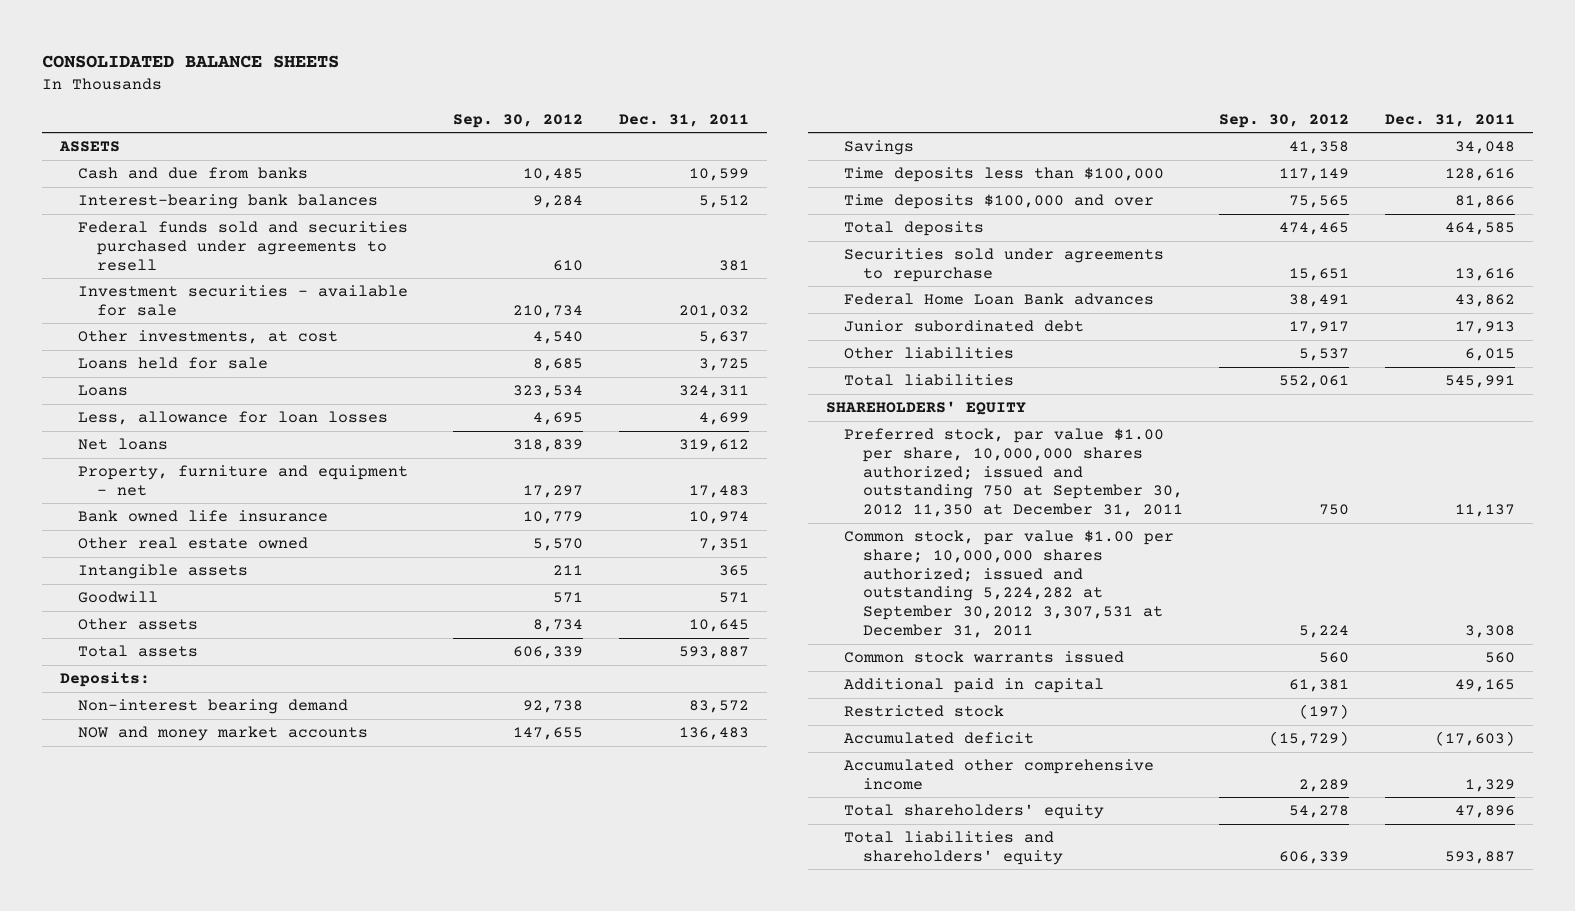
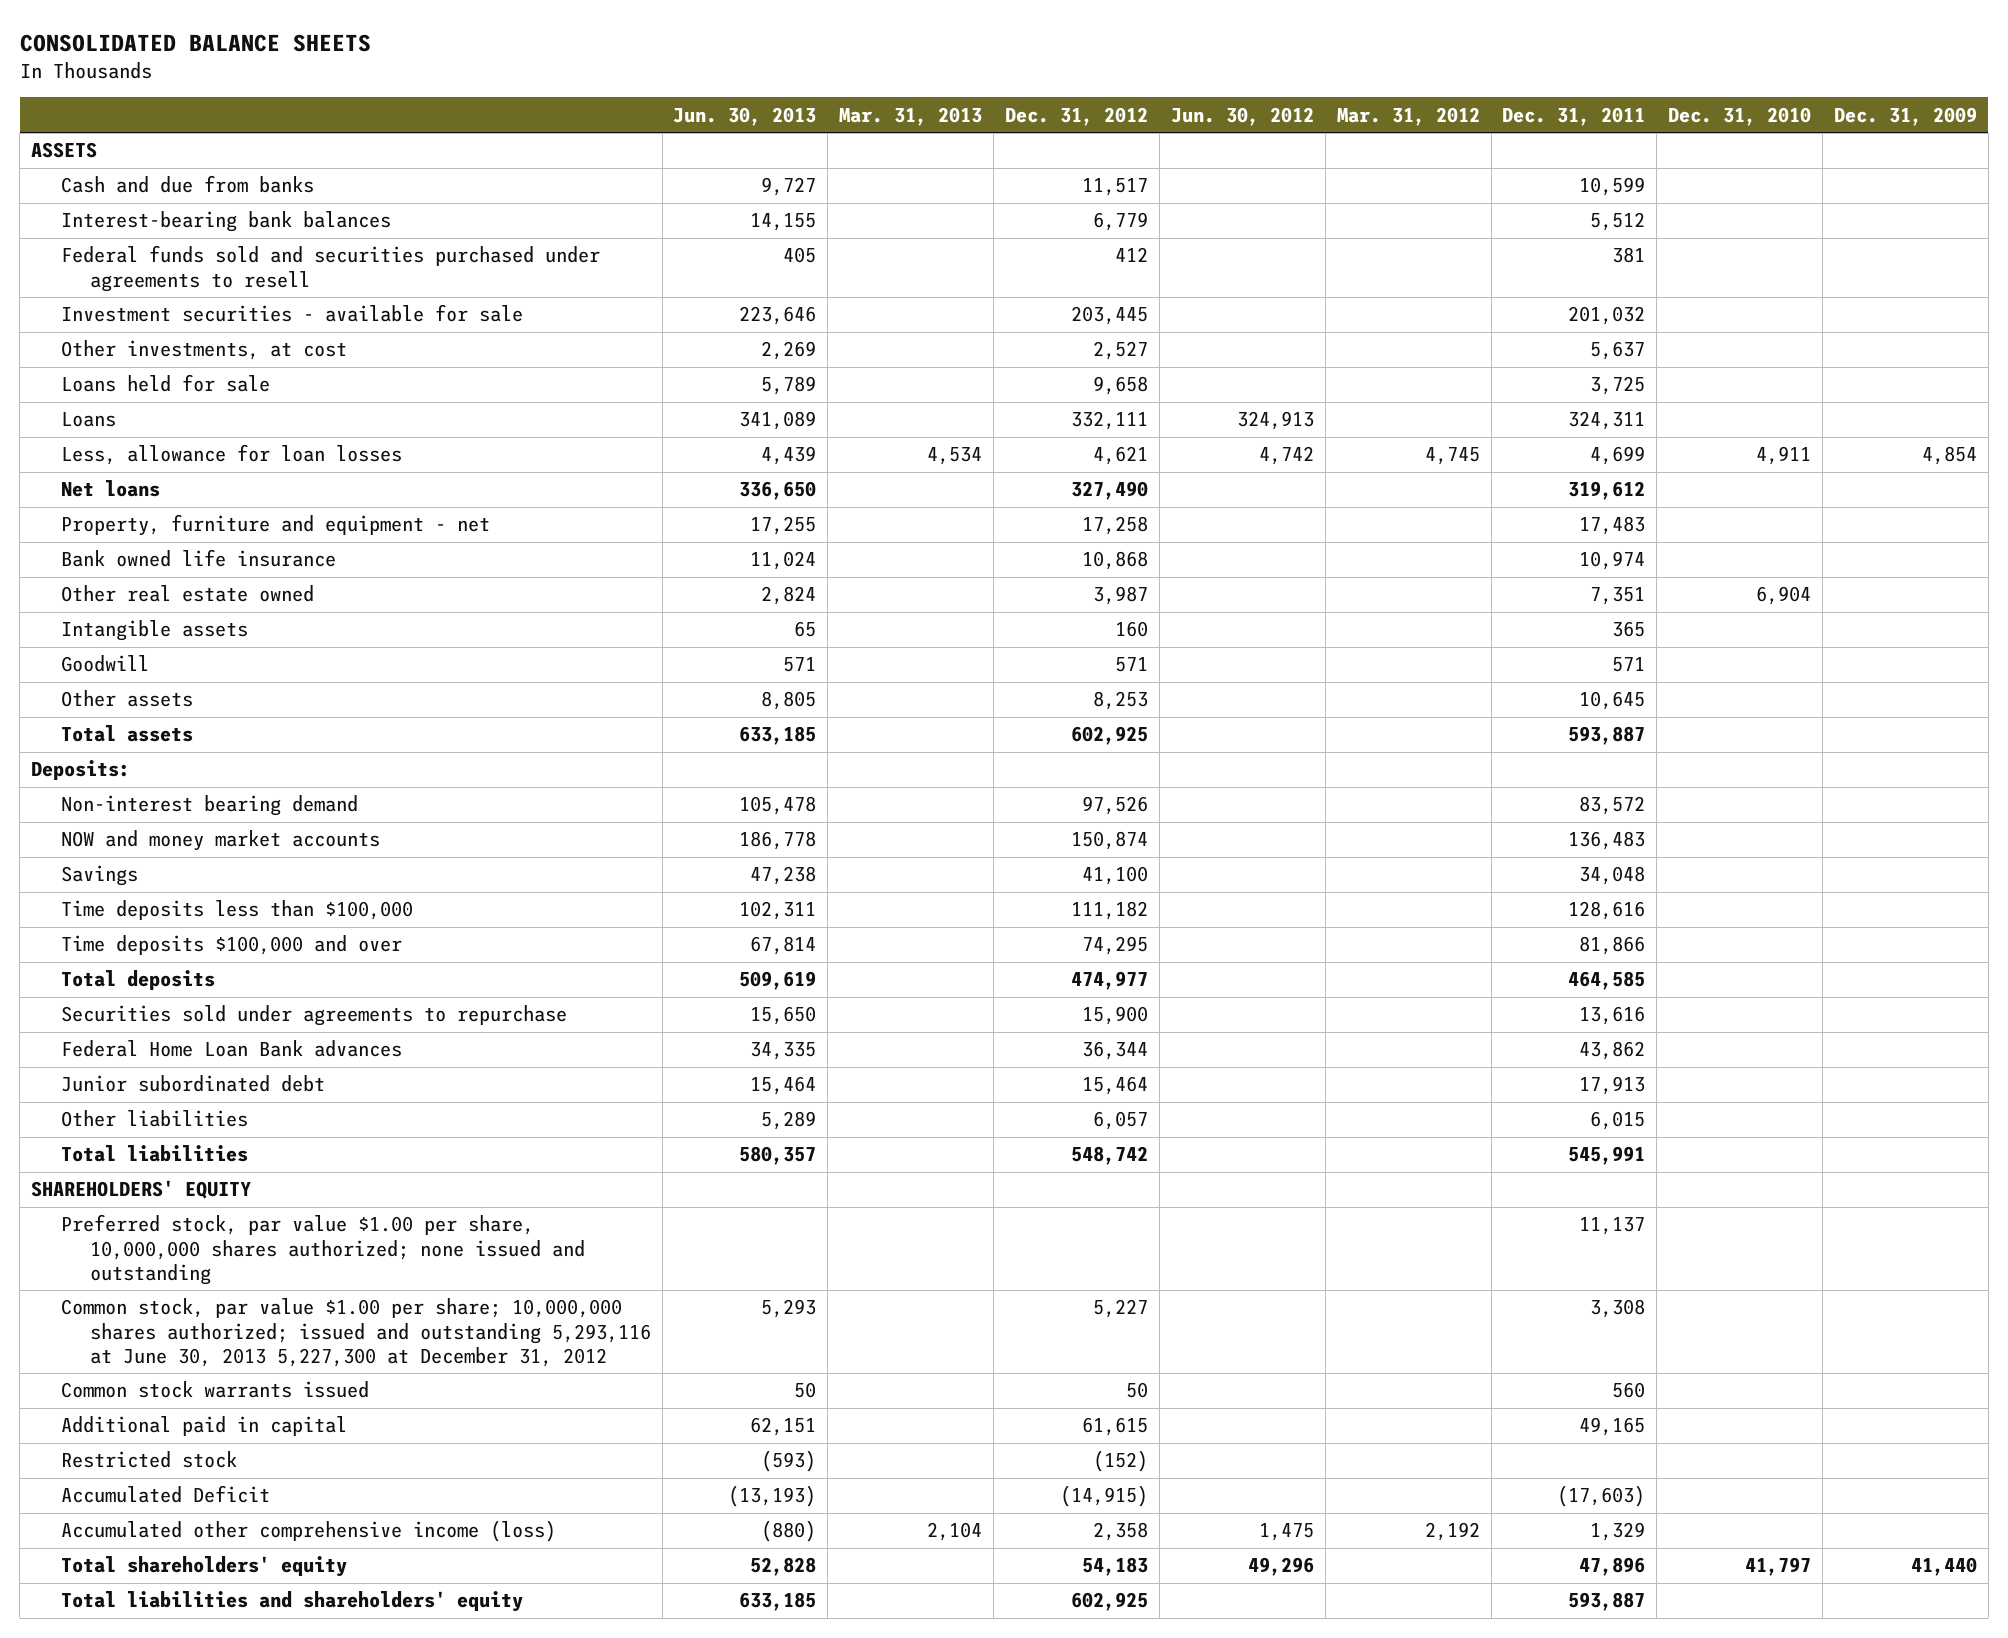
- | Sep. 30, 2012 | Dec. 31, 2011
+ | Jun. 30, 2013 | Mar. 31, 2013 | Dec. 31, 2012 | Jun. 30, 2012 | Mar. 31, 2012 | Dec. 31, 2011 | Dec. 31, 2010 | Dec. 31, 2009
- Preferred stock, par value $1.00 per share, 10,000,000 shares authorized; issued and outstanding 750 at September 30, 2012 11,350 at December 31, 2011 | 750 | 11,137
- Common stock, par value $1.00 per share; 10,000,000 shares authorized; issued and outstanding 5,224,282 at September 30,2012 3,307,531 at December 31, 2011 | 5,224 | 3,308
+ Preferred stock, par value $1.00 per share, 10,000,000 shares authorized; none issued and outstanding | | | | | | 11,137 | |
+ Common stock, par value $1.00 per share; 10,000,000 shares authorized; issued and outstanding 5,293,116 at June 30, 2013 5,227,300 at December 31, 2012 | 5,293 | | 5,227 | | | 3,308 | |
- Accumulated deficit | (15,729) | (17,603)
- Accumulated other comprehensive income | 2,289 | 1,329
+ Accumulated Deficit | (13,193) | | (14,915) | | | (17,603) | |
+ Accumulated other comprehensive income (loss) | (880) | 2,104 | 2,358 | 1,475 | 2,192 | 1,329 | |

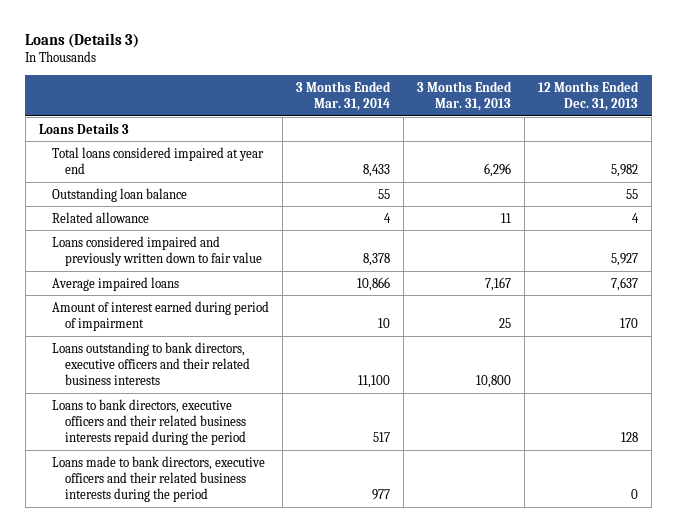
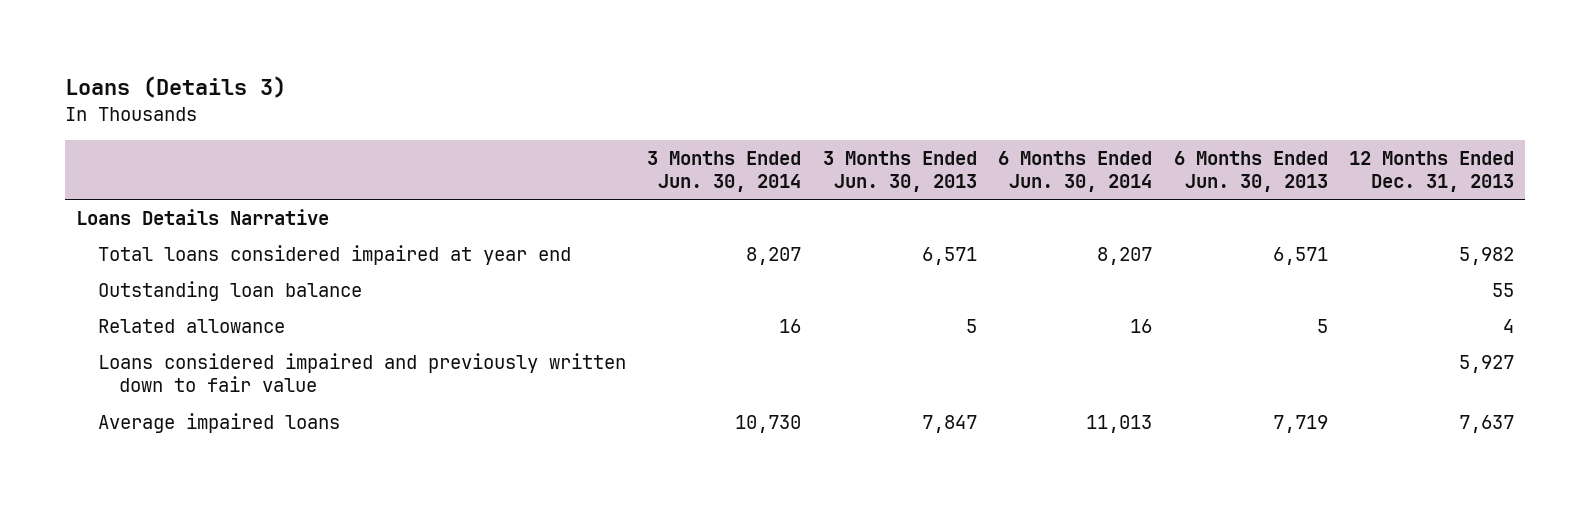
- | 3 Months Ended Mar. 31, 2014 | 3 Months Ended Mar. 31, 2013 | 12 Months Ended Dec. 31, 2013
+ | 3 Months Ended Jun. 30, 2014 | 3 Months Ended Jun. 30, 2013 | 6 Months Ended Jun. 30, 2014 | 6 Months Ended Jun. 30, 2013 | 12 Months Ended Dec. 31, 2013
- Loans Details 3
+ Loans Details Narrative
- Amount of interest earned during period of impairment | 10 | 25 | 170
- Loans outstanding to bank directors, executive officers and their related business interests | 11,100 | 10,800 |
- Loans to bank directors, executive officers and their related business interests repaid during the period | 517 | | 128
- Loans made to bank directors, executive officers and their related business interests during the period | 977 | | 0

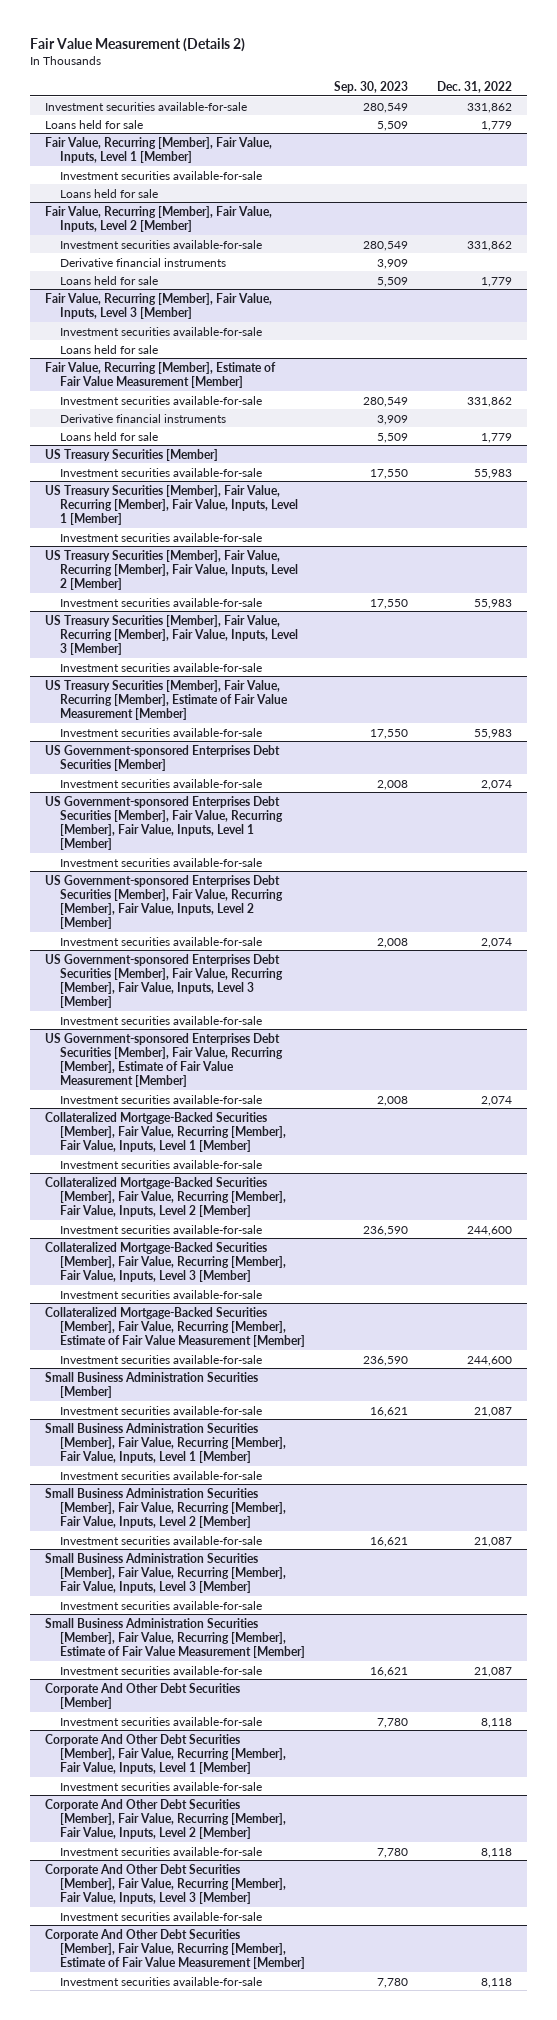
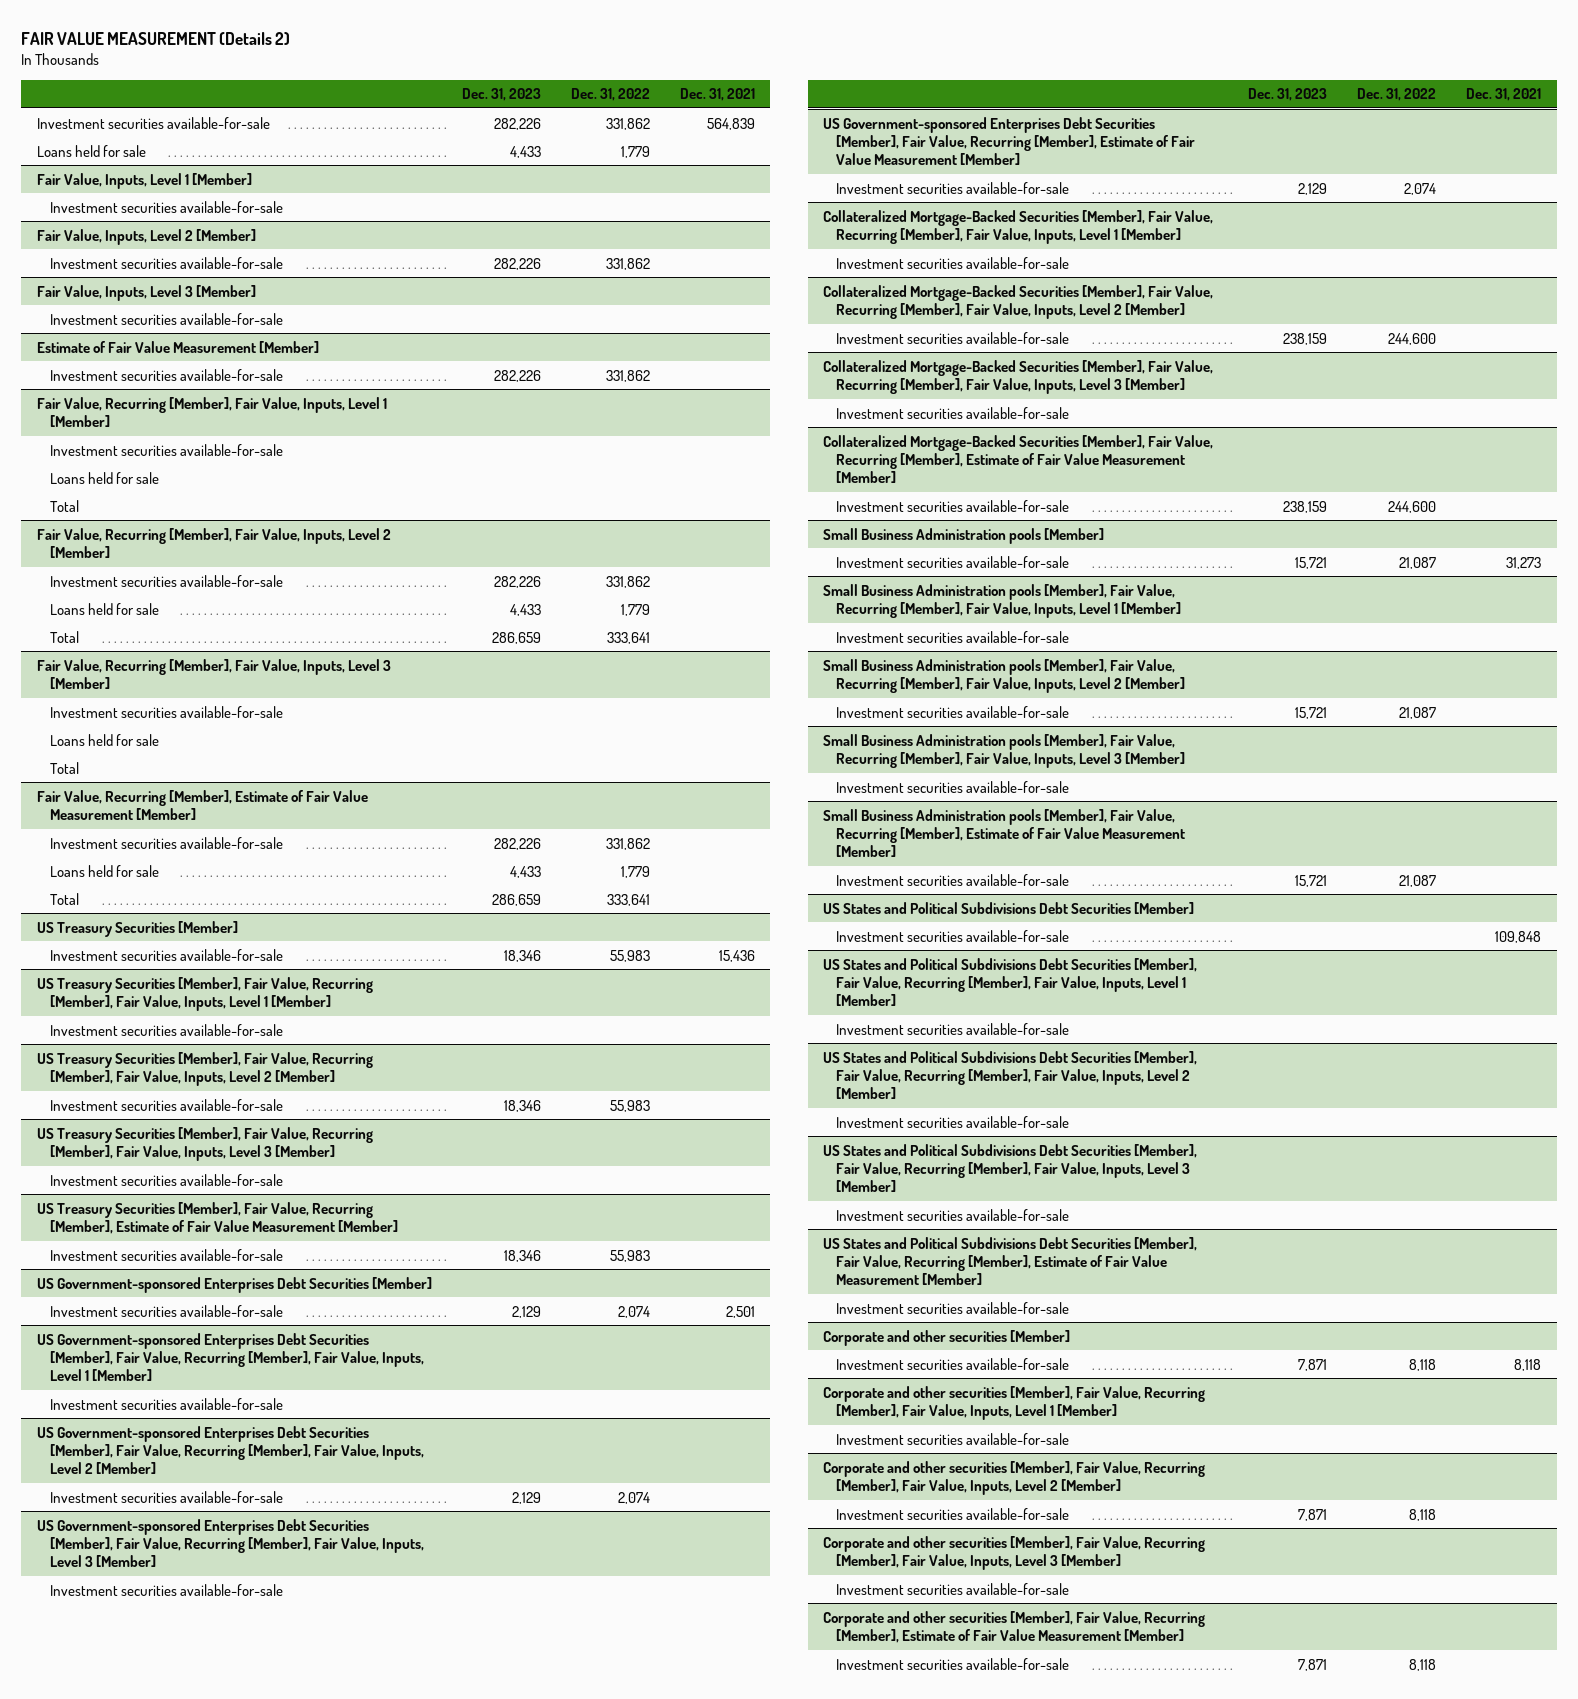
- Fair Value Measurement (Details 2)
+ FAIR VALUE MEASUREMENT (Details 2)
- | Sep. 30, 2023 | Dec. 31, 2022
+ | Dec. 31, 2023 | Dec. 31, 2022 | Dec. 31, 2021
+ Fair Value, Inputs, Level 1 [Member]
+ Investment securities available-for-sale
+ Fair Value, Inputs, Level 2 [Member]
+ Investment securities available-for-sale | 282,226 | 331,862 |
+ Fair Value, Inputs, Level 3 [Member]
+ Investment securities available-for-sale
+ Estimate of Fair Value Measurement [Member]
+ Investment securities available-for-sale | 282,226 | 331,862 |
@ Fair Value, Recurring [Member], Fair Value, Inputs, Level 1 [Member]
+ Total
@ Fair Value, Recurring [Member], Fair Value, Inputs, Level 2 [Member]
- Derivative financial instruments | 3,909 |
+ Total | 286,659 | 333,641 |
@ Fair Value, Recurring [Member], Fair Value, Inputs, Level 3 [Member]
+ Total
@ Fair Value, Recurring [Member], Estimate of Fair Value Measurement [Member]
- Derivative financial instruments | 3,909 |
+ Total | 286,659 | 333,641 |
- Small Business Administration Securities [Member]
+ Small Business Administration pools [Member]
- Small Business Administration Securities [Member], Fair Value, Recurring [Member], Fair Value, Inputs, Level 1 [Member]
+ Small Business Administration pools [Member], Fair Value, Recurring [Member], Fair Value, Inputs, Level 1 [Member]
- Small Business Administration Securities [Member], Fair Value, Recurring [Member], Fair Value, Inputs, Level 2 [Member]
+ Small Business Administration pools [Member], Fair Value, Recurring [Member], Fair Value, Inputs, Level 2 [Member]
- Small Business Administration Securities [Member], Fair Value, Recurring [Member], Fair Value, Inputs, Level 3 [Member]
+ Small Business Administration pools [Member], Fair Value, Recurring [Member], Fair Value, Inputs, Level 3 [Member]
- Small Business Administration Securities [Member], Fair Value, Recurring [Member], Estimate of Fair Value Measurement [Member]
+ Small Business Administration pools [Member], Fair Value, Recurring [Member], Estimate of Fair Value Measurement [Member]
- Corporate And Other Debt Securities [Member]
+ US States and Political Subdivisions Debt Securities [Member]
+ Investment securities available-for-sale | | | 109,848
+ US States and Political Subdivisions Debt Securities [Member], Fair Value, Recurring [Member], Fair Value, Inputs, Level 1 [Member]
+ Investment securities available-for-sale
+ US States and Political Subdivisions Debt Securities [Member], Fair Value, Recurring [Member], Fair Value, Inputs, Level 2 [Member]
+ Investment securities available-for-sale
+ US States and Political Subdivisions Debt Securities [Member], Fair Value, Recurring [Member], Fair Value, Inputs, Level 3 [Member]
+ Investment securities available-for-sale
+ US States and Political Subdivisions Debt Securities [Member], Fair Value, Recurring [Member], Estimate of Fair Value Measurement [Member]
+ Investment securities available-for-sale
+ Corporate and other securities [Member]
- Corporate And Other Debt Securities [Member], Fair Value, Recurring [Member], Fair Value, Inputs, Level 1 [Member]
+ Corporate and other securities [Member], Fair Value, Recurring [Member], Fair Value, Inputs, Level 1 [Member]
- Corporate And Other Debt Securities [Member], Fair Value, Recurring [Member], Fair Value, Inputs, Level 2 [Member]
+ Corporate and other securities [Member], Fair Value, Recurring [Member], Fair Value, Inputs, Level 2 [Member]
- Corporate And Other Debt Securities [Member], Fair Value, Recurring [Member], Fair Value, Inputs, Level 3 [Member]
+ Corporate and other securities [Member], Fair Value, Recurring [Member], Fair Value, Inputs, Level 3 [Member]
- Corporate And Other Debt Securities [Member], Fair Value, Recurring [Member], Estimate of Fair Value Measurement [Member]
+ Corporate and other securities [Member], Fair Value, Recurring [Member], Estimate of Fair Value Measurement [Member]

